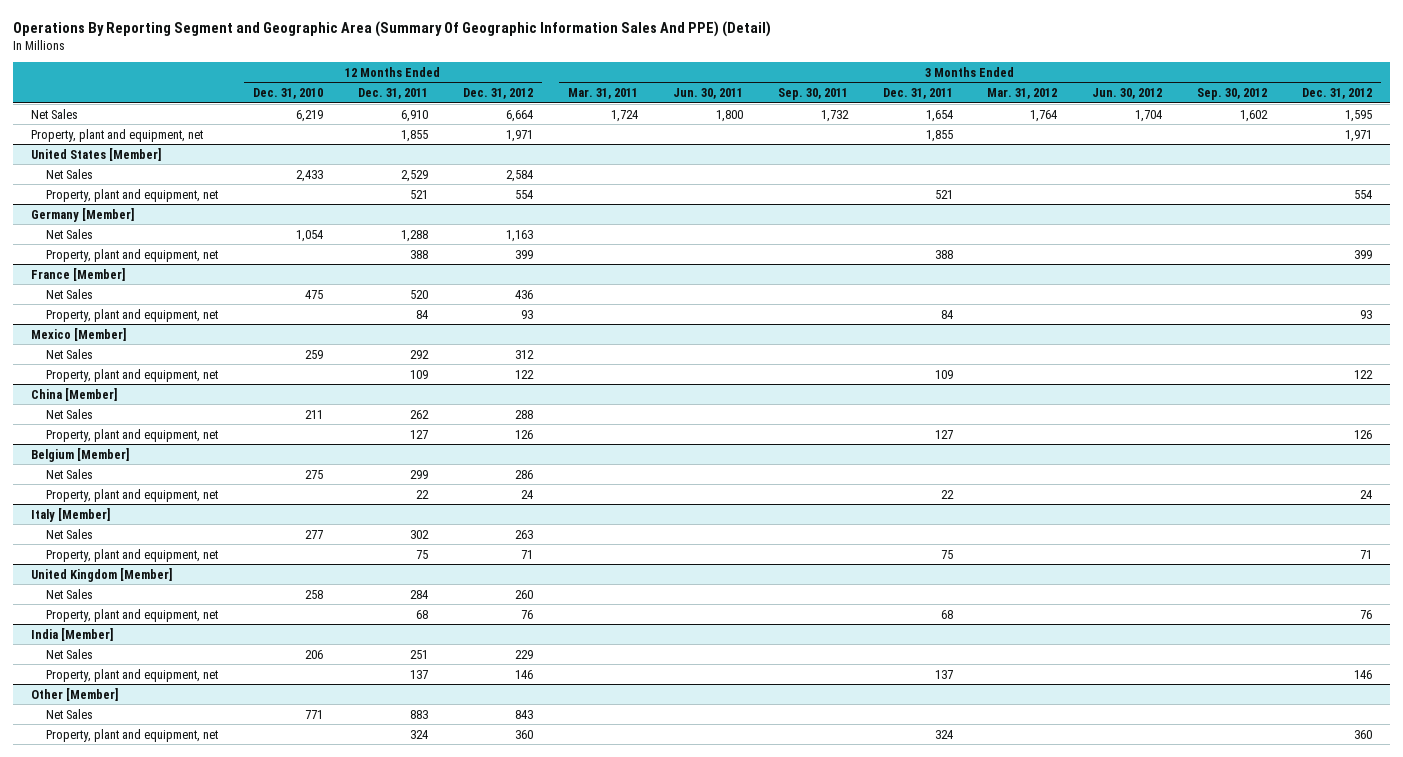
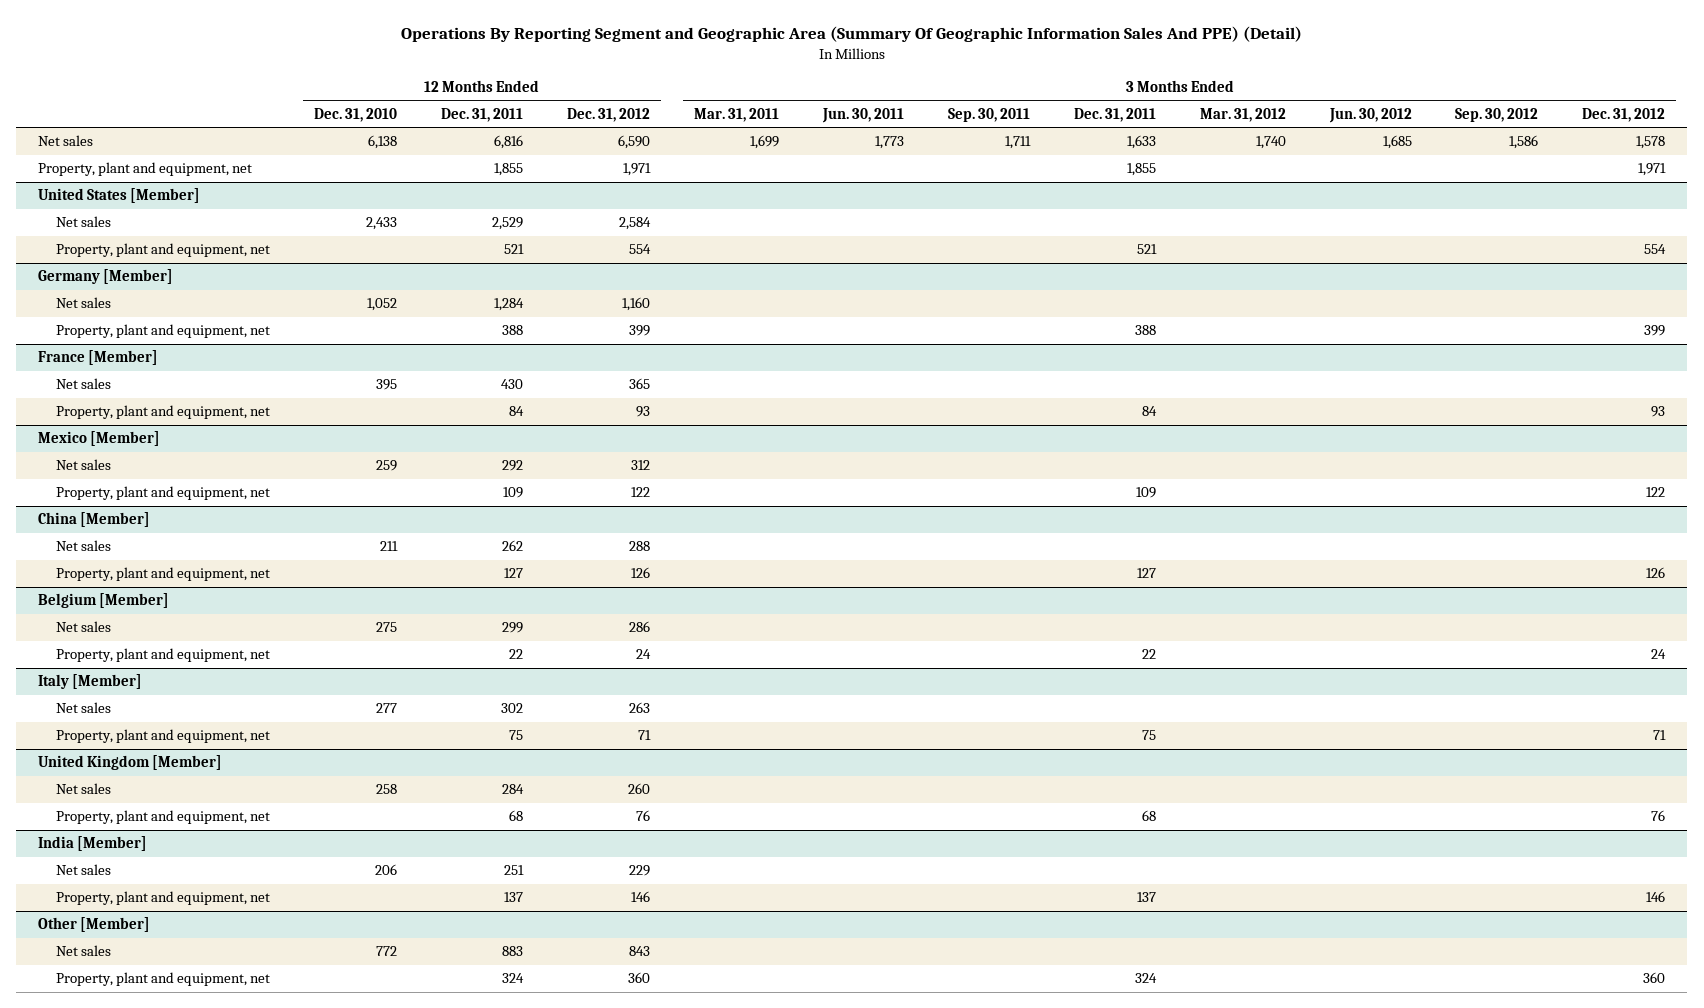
- Net Sales | 6,219 | 6,910 | 6,664 | 1,724 | 1,800 | 1,732 | 1,654 | 1,764 | 1,704 | 1,602 | 1,595
+ Net sales | 6,138 | 6,816 | 6,590 | 1,699 | 1,773 | 1,711 | 1,633 | 1,740 | 1,685 | 1,586 | 1,578
@ United States [Member]
- Net Sales | 2,433 | 2,529 | 2,584 | | | | | | | |
+ Net sales | 2,433 | 2,529 | 2,584 | | | | | | | |
@ Germany [Member]
- Net Sales | 1,054 | 1,288 | 1,163 | | | | | | | |
+ Net sales | 1,052 | 1,284 | 1,160 | | | | | | | |
@ France [Member]
- Net Sales | 475 | 520 | 436 | | | | | | | |
+ Net sales | 395 | 430 | 365 | | | | | | | |
@ Mexico [Member]
- Net Sales | 259 | 292 | 312 | | | | | | | |
+ Net sales | 259 | 292 | 312 | | | | | | | |
@ China [Member]
- Net Sales | 211 | 262 | 288 | | | | | | | |
+ Net sales | 211 | 262 | 288 | | | | | | | |
@ Belgium [Member]
- Net Sales | 275 | 299 | 286 | | | | | | | |
+ Net sales | 275 | 299 | 286 | | | | | | | |
@ Italy [Member]
- Net Sales | 277 | 302 | 263 | | | | | | | |
+ Net sales | 277 | 302 | 263 | | | | | | | |
@ United Kingdom [Member]
- Net Sales | 258 | 284 | 260 | | | | | | | |
+ Net sales | 258 | 284 | 260 | | | | | | | |
@ India [Member]
- Net Sales | 206 | 251 | 229 | | | | | | | |
+ Net sales | 206 | 251 | 229 | | | | | | | |
@ Other [Member]
- Net Sales | 771 | 883 | 843 | | | | | | | |
+ Net sales | 772 | 883 | 843 | | | | | | | |

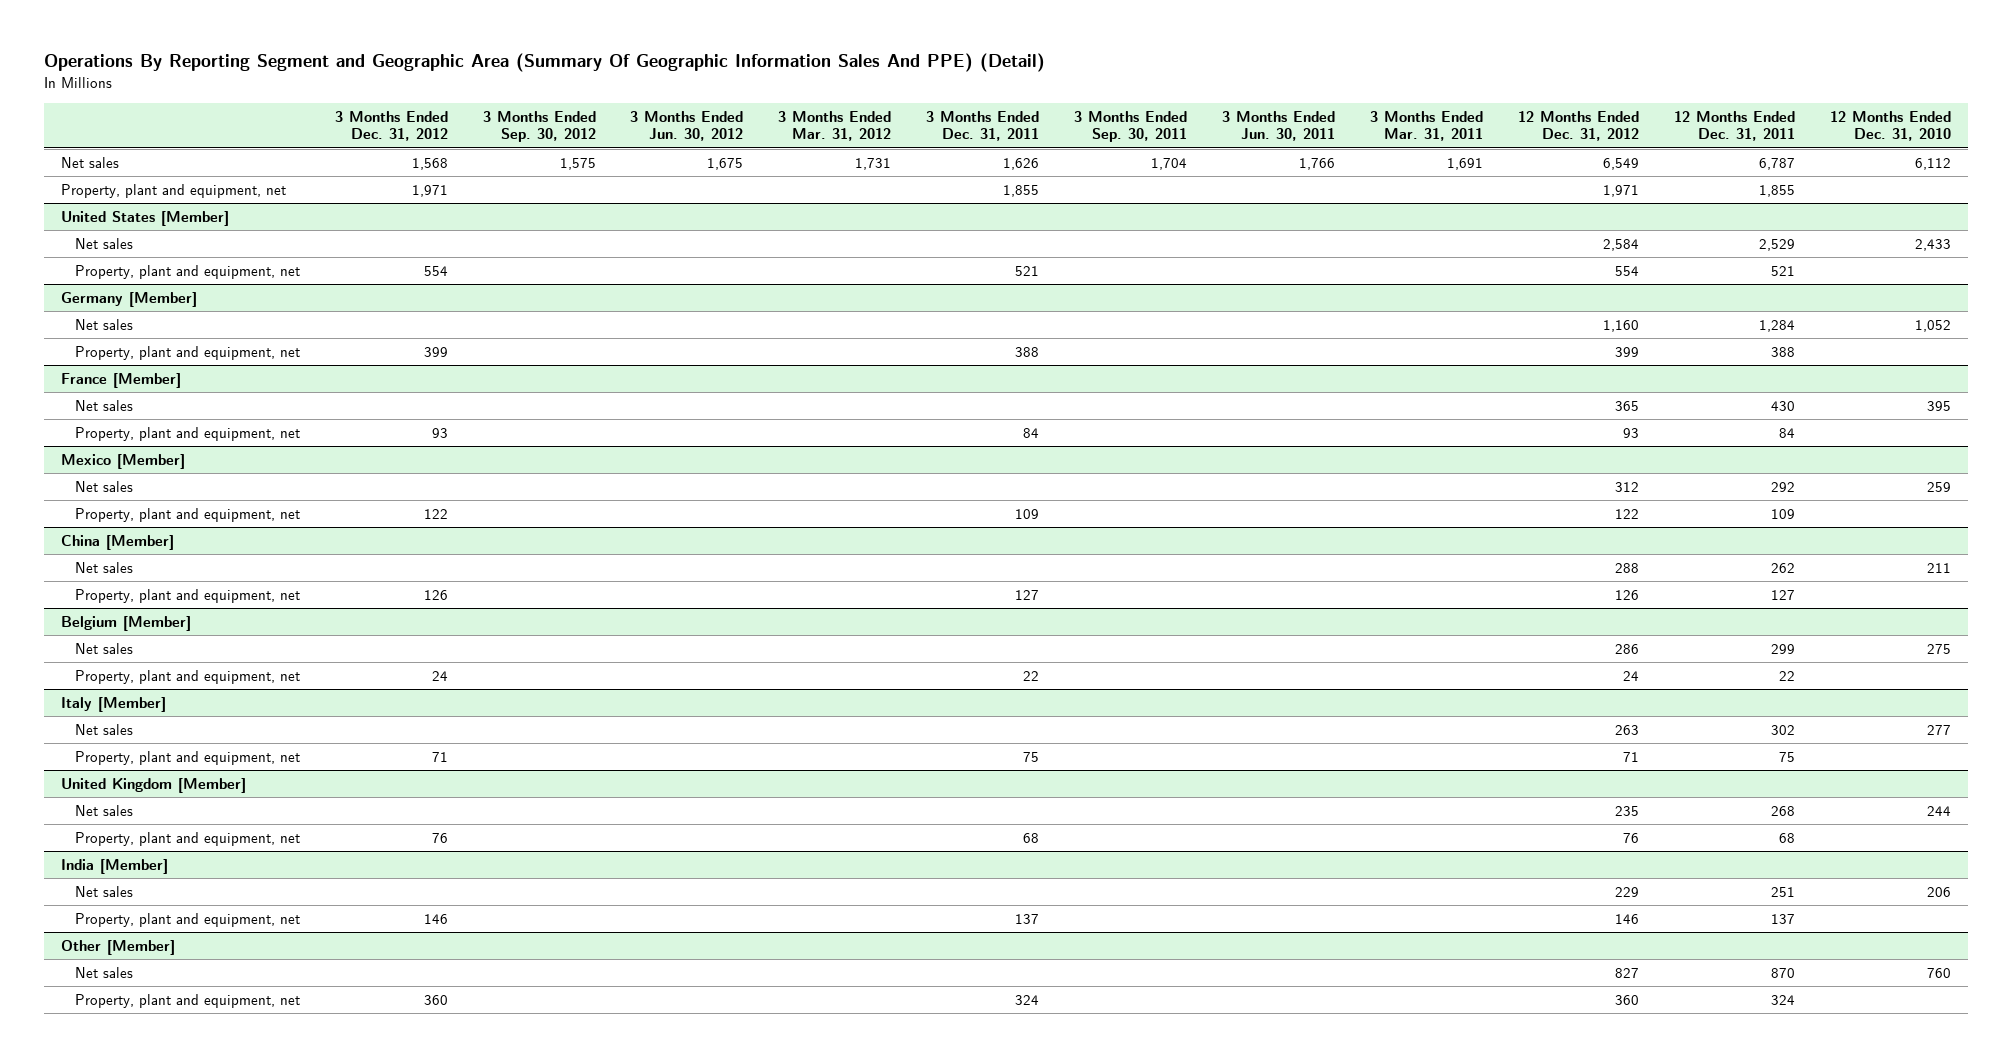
- | 12 Months Ended Dec. 31, 2010 | 12 Months Ended Dec. 31, 2011 | 12 Months Ended Dec. 31, 2012 | 3 Months Ended Mar. 31, 2011 | 3 Months Ended Jun. 30, 2011 | 3 Months Ended Sep. 30, 2011 | 3 Months Ended Dec. 31, 2011 | 3 Months Ended Mar. 31, 2012 | 3 Months Ended Jun. 30, 2012 | 3 Months Ended Sep. 30, 2012 | 3 Months Ended Dec. 31, 2012
+ | 3 Months Ended Dec. 31, 2012 | 3 Months Ended Sep. 30, 2012 | 3 Months Ended Jun. 30, 2012 | 3 Months Ended Mar. 31, 2012 | 3 Months Ended Dec. 31, 2011 | 3 Months Ended Sep. 30, 2011 | 3 Months Ended Jun. 30, 2011 | 3 Months Ended Mar. 31, 2011 | 12 Months Ended Dec. 31, 2012 | 12 Months Ended Dec. 31, 2011 | 12 Months Ended Dec. 31, 2010
- Net sales | 6,138 | 6,816 | 6,590 | 1,699 | 1,773 | 1,711 | 1,633 | 1,740 | 1,685 | 1,586 | 1,578
+ Net sales | 1,568 | 1,575 | 1,675 | 1,731 | 1,626 | 1,704 | 1,766 | 1,691 | 6,549 | 6,787 | 6,112
@ United Kingdom [Member]
- Net sales | 258 | 284 | 260 | | | | | | | |
+ Net sales | | | | | | | | | 235 | 268 | 244
@ Other [Member]
- Net sales | 772 | 883 | 843 | | | | | | | |
+ Net sales | | | | | | | | | 827 | 870 | 760

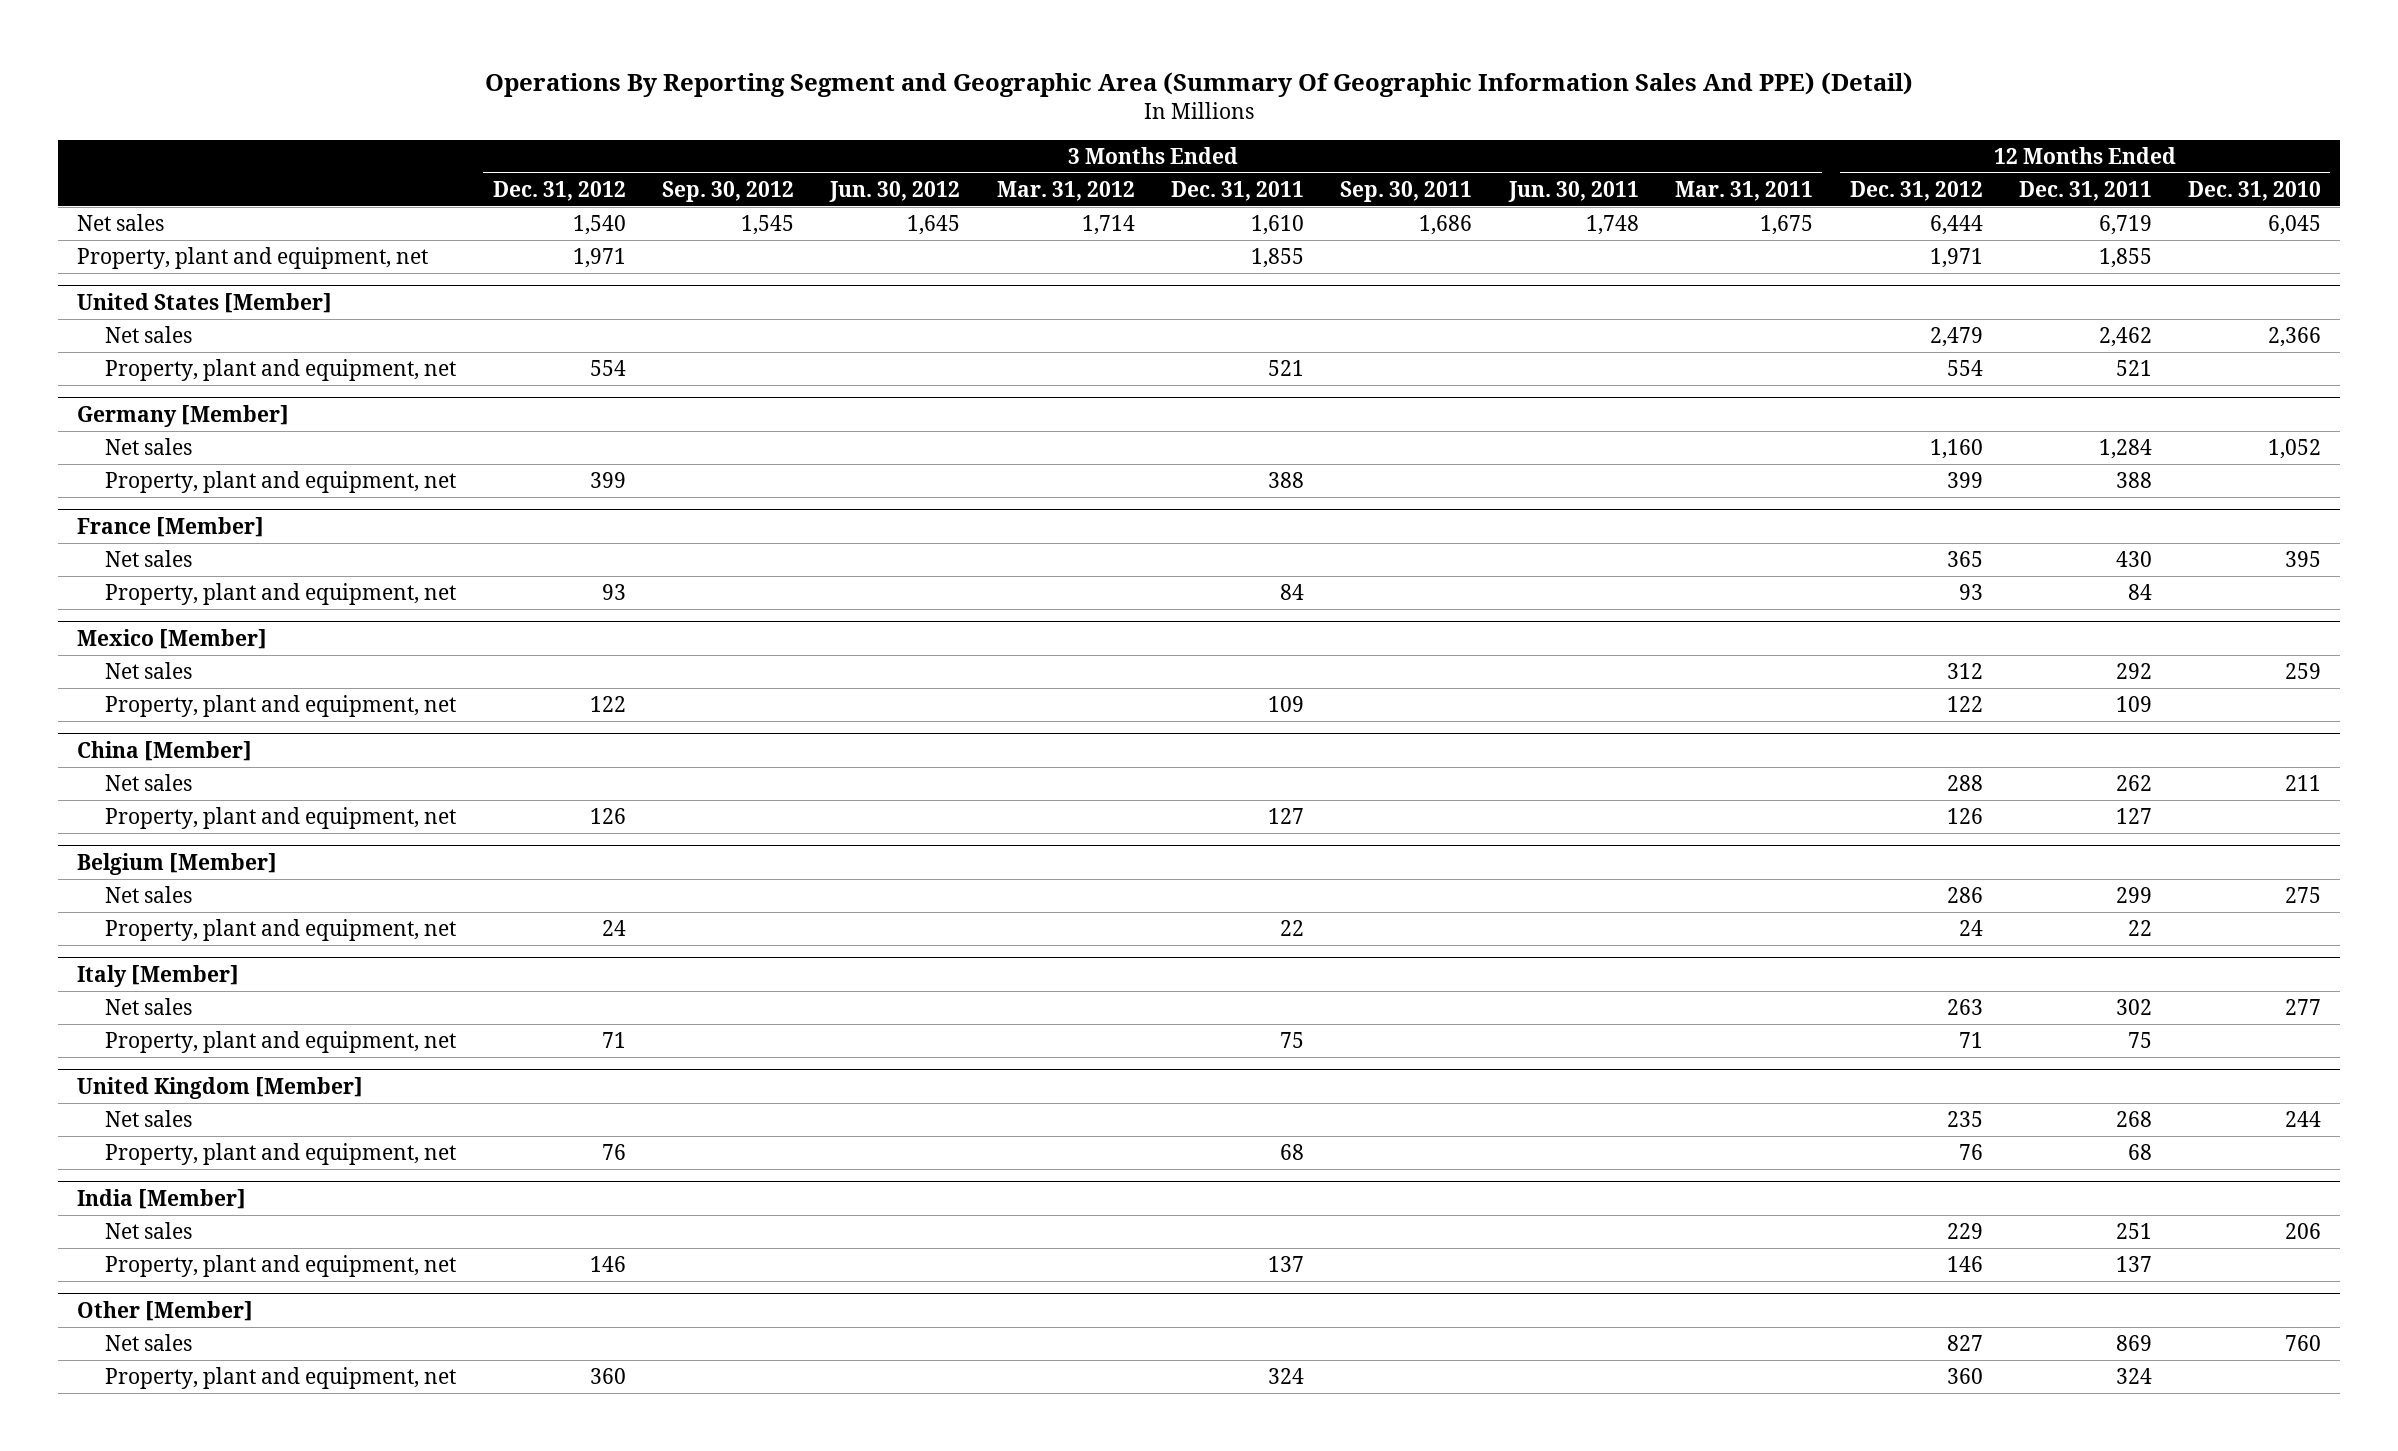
- Net sales | 1,568 | 1,575 | 1,675 | 1,731 | 1,626 | 1,704 | 1,766 | 1,691 | 6,549 | 6,787 | 6,112
+ Net sales | 1,540 | 1,545 | 1,645 | 1,714 | 1,610 | 1,686 | 1,748 | 1,675 | 6,444 | 6,719 | 6,045
@ United States [Member]
- Net sales | | | | | | | | | 2,584 | 2,529 | 2,433
+ Net sales | | | | | | | | | 2,479 | 2,462 | 2,366
@ Other [Member]
- Net sales | | | | | | | | | 827 | 870 | 760
+ Net sales | | | | | | | | | 827 | 869 | 760

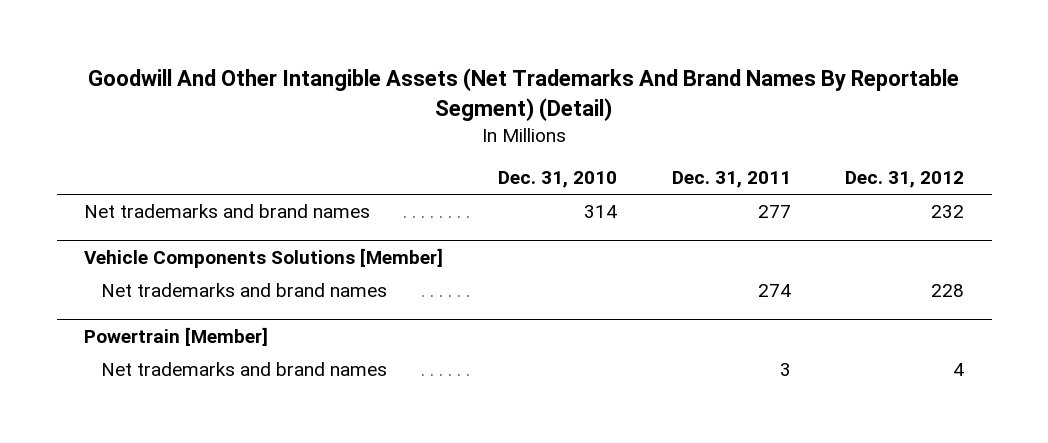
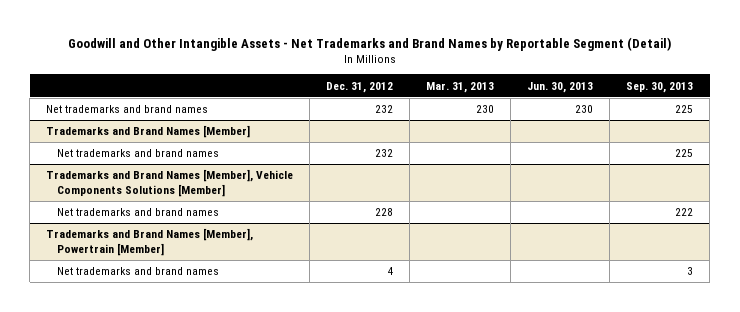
- Goodwill And Other Intangible Assets (Net Trademarks And Brand Names By Reportable Segment) (Detail)
+ Goodwill and Other Intangible Assets - Net Trademarks and Brand Names by Reportable Segment (Detail)
- | Dec. 31, 2010 | Dec. 31, 2011 | Dec. 31, 2012
+ | Dec. 31, 2012 | Mar. 31, 2013 | Jun. 30, 2013 | Sep. 30, 2013
- Vehicle Components Solutions [Member]
+ Trademarks and Brand Names [Member]
+ Net trademarks and brand names | 232 | | | 225
+ Trademarks and Brand Names [Member], Vehicle Components Solutions [Member]
- Powertrain [Member]
+ Trademarks and Brand Names [Member], Powertrain [Member]

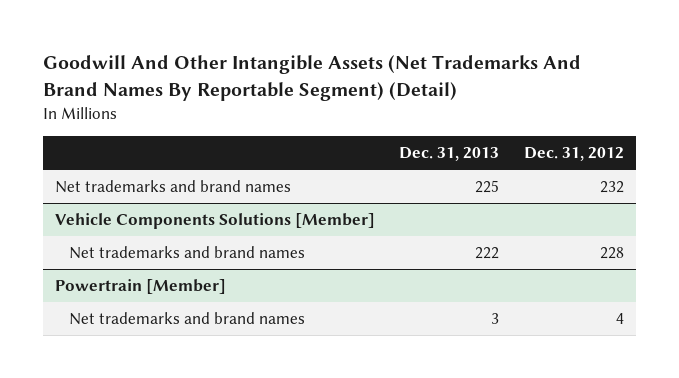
- Goodwill and Other Intangible Assets - Net Trademarks and Brand Names by Reportable Segment (Detail)
+ Goodwill And Other Intangible Assets (Net Trademarks And Brand Names By Reportable Segment) (Detail)
- | Dec. 31, 2012 | Mar. 31, 2013 | Jun. 30, 2013 | Sep. 30, 2013
+ | Dec. 31, 2013 | Dec. 31, 2012
- Trademarks and Brand Names [Member]
- Net trademarks and brand names | 232 | | | 225
- Trademarks and Brand Names [Member], Vehicle Components Solutions [Member]
+ Vehicle Components Solutions [Member]
- Trademarks and Brand Names [Member], Powertrain [Member]
+ Powertrain [Member]

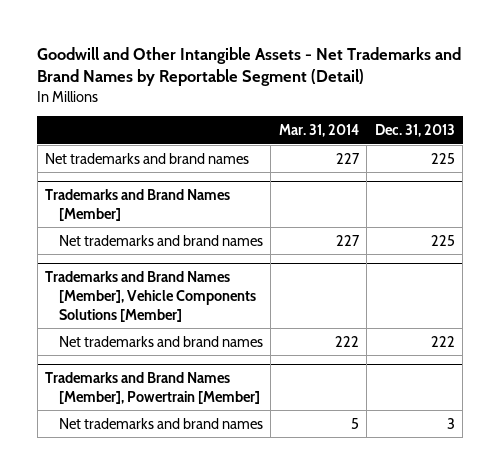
- Goodwill And Other Intangible Assets (Net Trademarks And Brand Names By Reportable Segment) (Detail)
+ Goodwill and Other Intangible Assets - Net Trademarks and Brand Names by Reportable Segment (Detail)
- | Dec. 31, 2013 | Dec. 31, 2012
+ | Mar. 31, 2014 | Dec. 31, 2013
- Vehicle Components Solutions [Member]
+ Trademarks and Brand Names [Member]
+ Net trademarks and brand names | 227 | 225
+ Trademarks and Brand Names [Member], Vehicle Components Solutions [Member]
- Powertrain [Member]
+ Trademarks and Brand Names [Member], Powertrain [Member]

